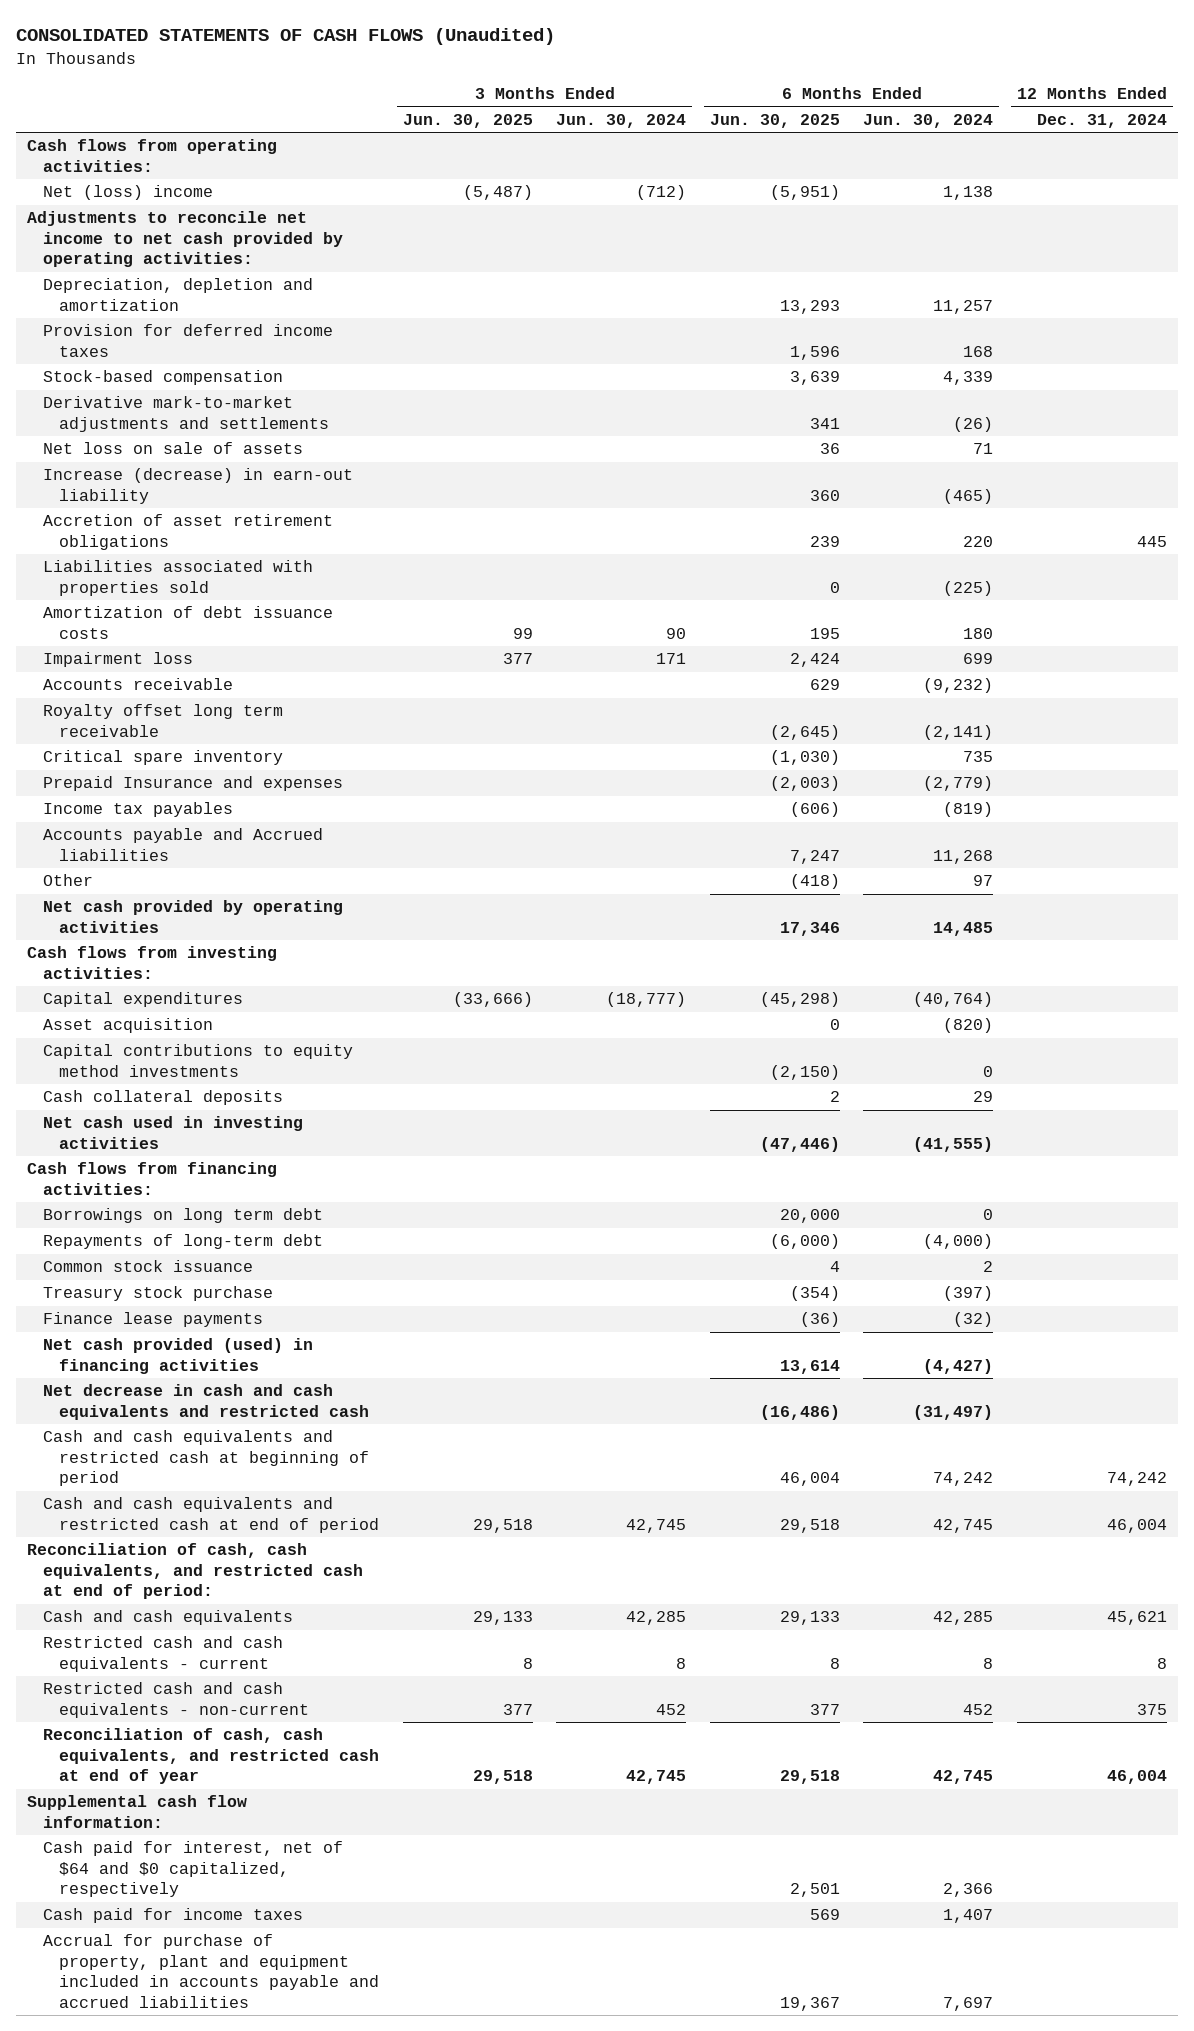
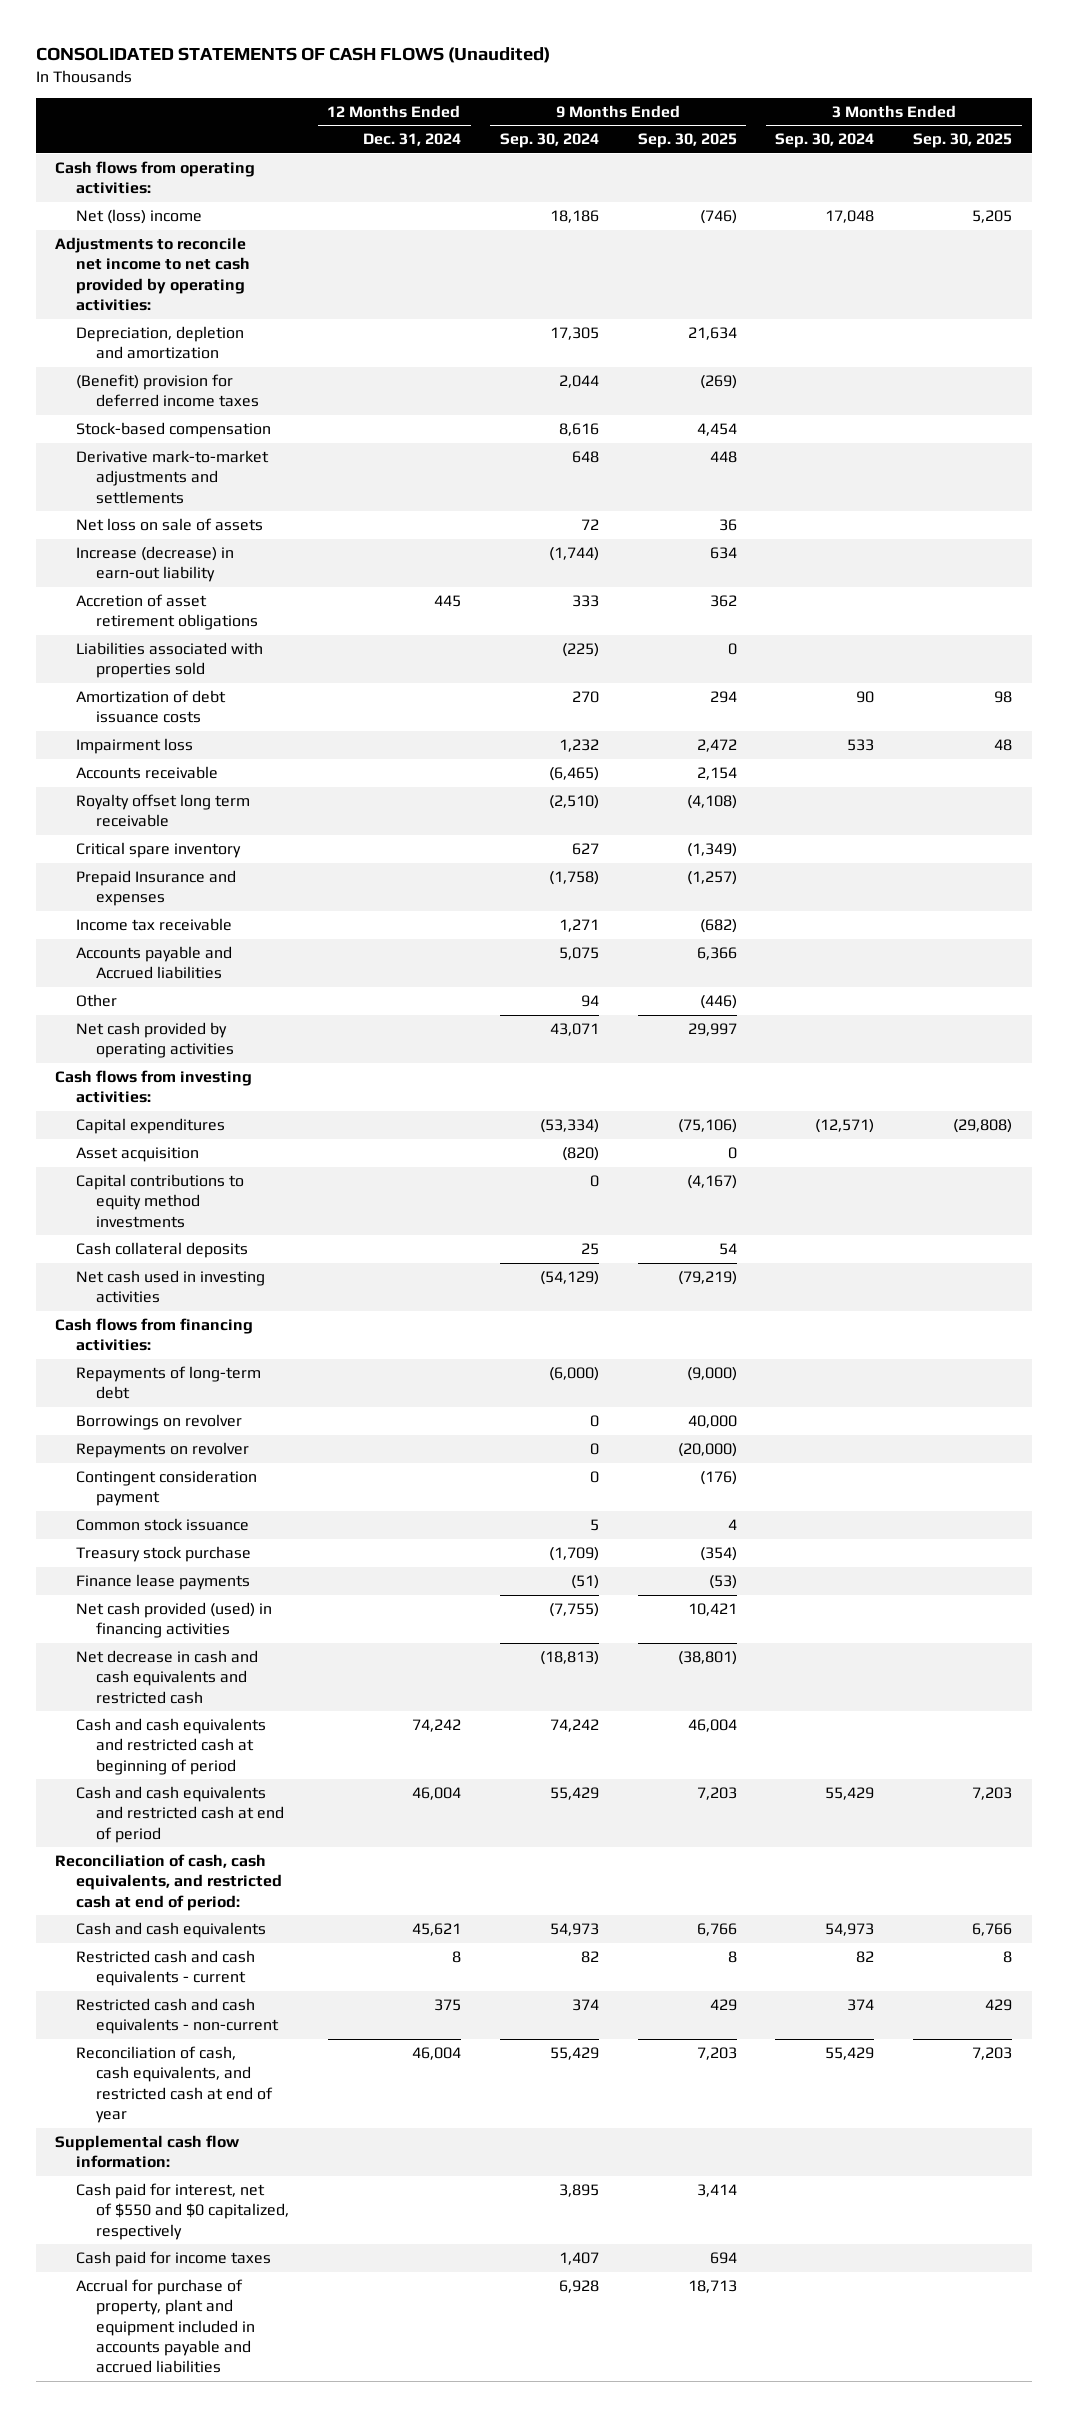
- | 3 Months Ended Jun. 30, 2025 | 3 Months Ended Jun. 30, 2024 | 6 Months Ended Jun. 30, 2025 | 6 Months Ended Jun. 30, 2024 | 12 Months Ended Dec. 31, 2024
+ | 12 Months Ended Dec. 31, 2024 | 9 Months Ended Sep. 30, 2024 | 9 Months Ended Sep. 30, 2025 | 3 Months Ended Sep. 30, 2024 | 3 Months Ended Sep. 30, 2025
- Provision for deferred income taxes | | | 1,596 | 168 |
+ (Benefit) provision for deferred income taxes | | 2,044 | (269) | |
- Income tax payables | | | (606) | (819) |
+ Income tax receivable | | 1,271 | (682) | |
- Borrowings on long term debt | | | 20,000 | 0 |
+ Borrowings on revolver | | 0 | 40,000 | |
+ Repayments on revolver | | 0 | (20,000) | |
+ Contingent consideration payment | | 0 | (176) | |
- Cash paid for interest, net of $64 and $0 capitalized, respectively | | | 2,501 | 2,366 |
+ Cash paid for interest, net of $550 and $0 capitalized, respectively | | 3,895 | 3,414 | |

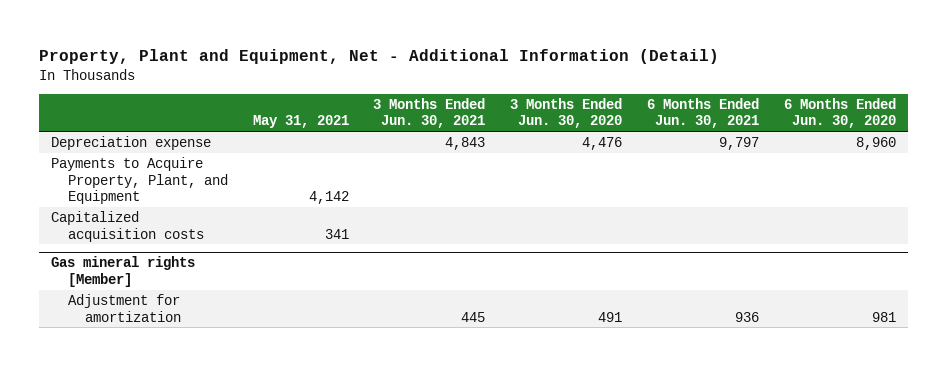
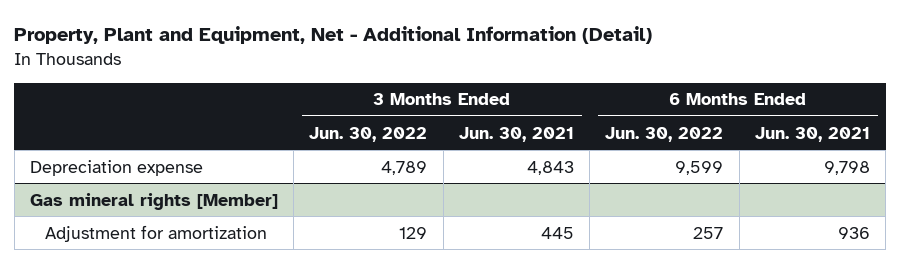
- | May 31, 2021 | 3 Months Ended Jun. 30, 2021 | 3 Months Ended Jun. 30, 2020 | 6 Months Ended Jun. 30, 2021 | 6 Months Ended Jun. 30, 2020
+ | 3 Months Ended Jun. 30, 2022 | 3 Months Ended Jun. 30, 2021 | 6 Months Ended Jun. 30, 2022 | 6 Months Ended Jun. 30, 2021
- Depreciation expense | | 4,843 | 4,476 | 9,797 | 8,960
- Payments to Acquire Property, Plant, and Equipment | 4,142 | | | |
- Capitalized acquisition costs | 341 | | | |
+ Depreciation expense | 4,789 | 4,843 | 9,599 | 9,798

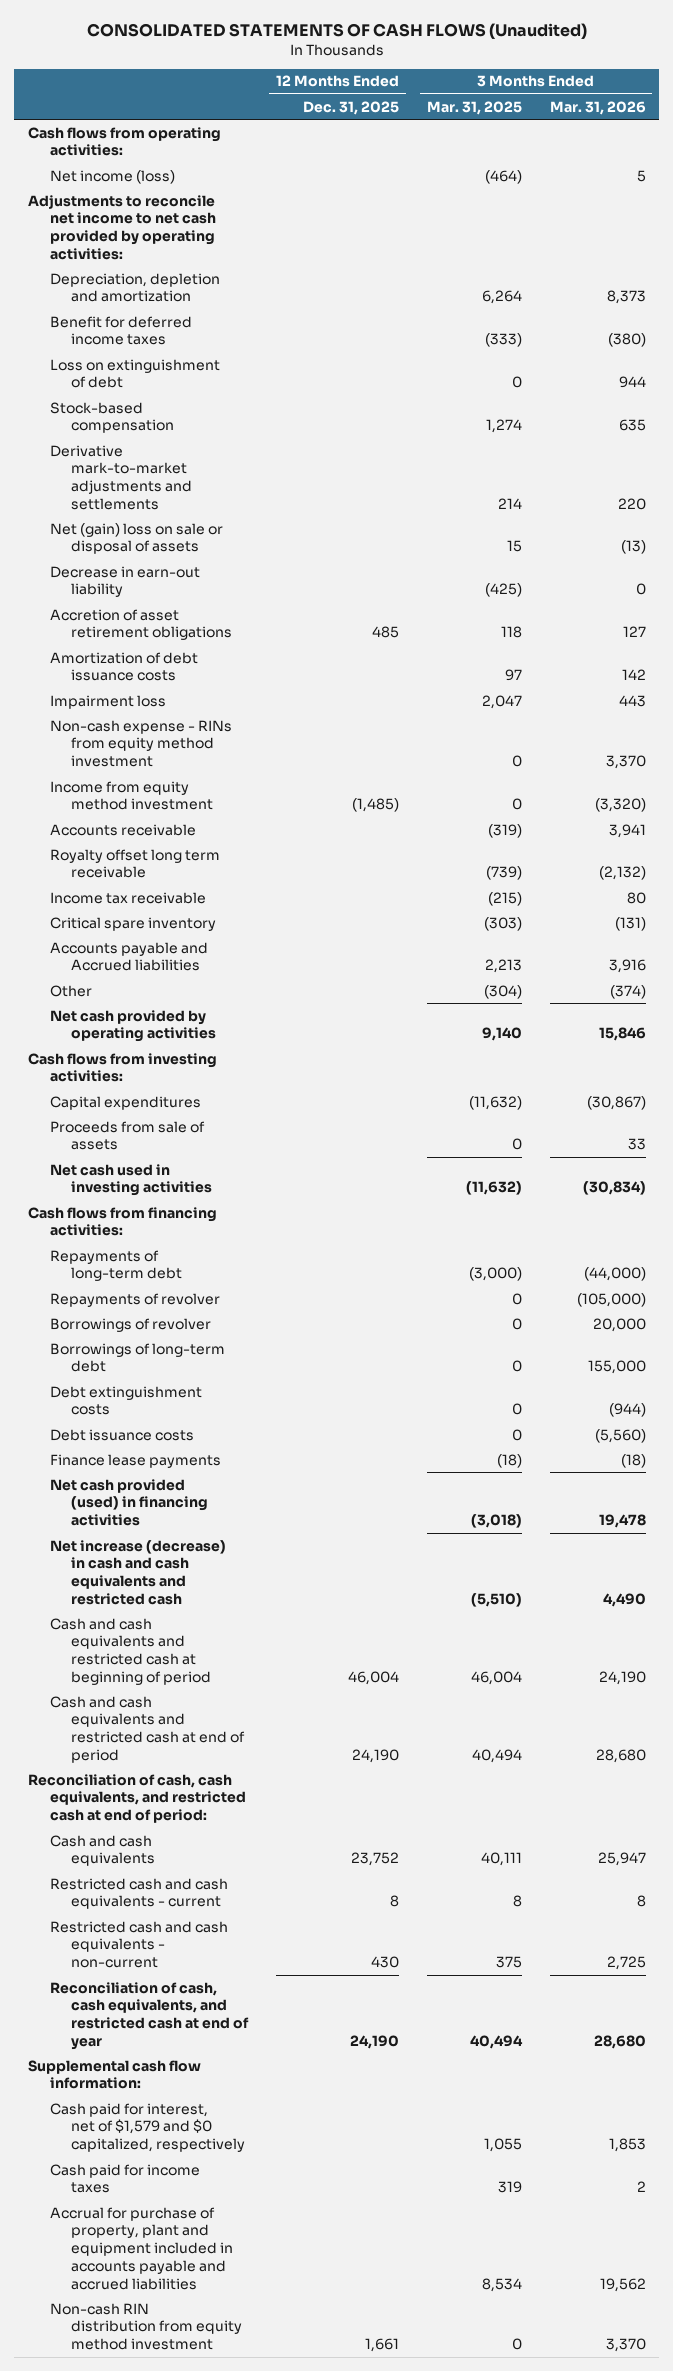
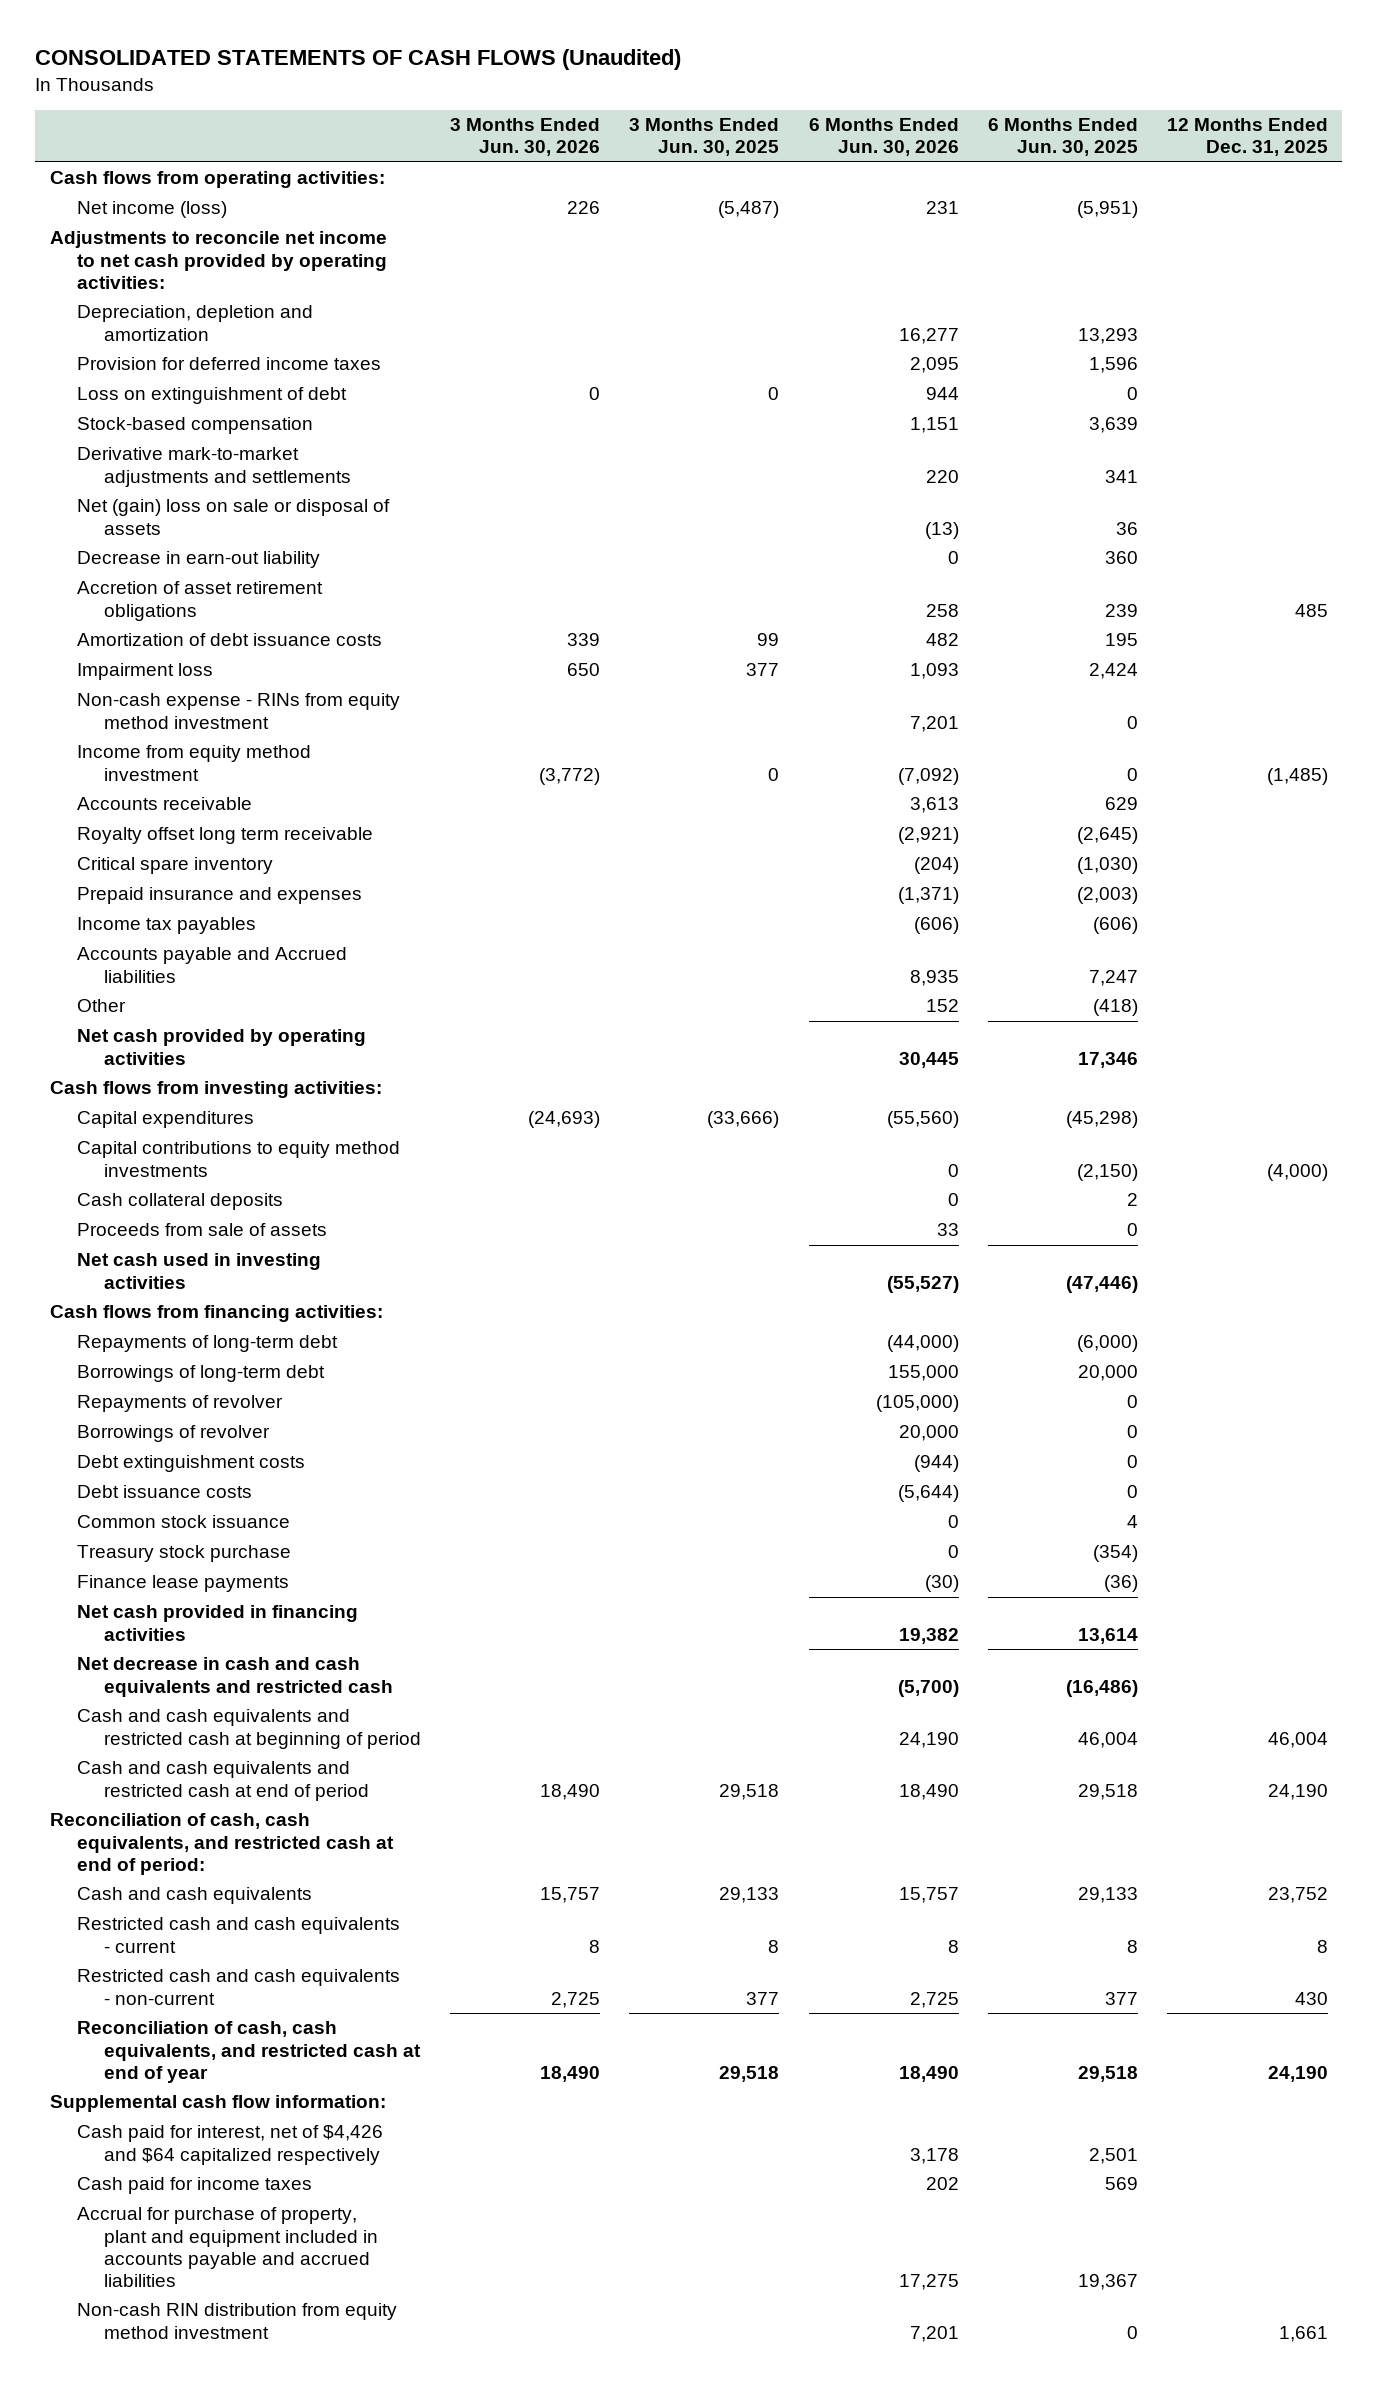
- | 12 Months Ended Dec. 31, 2025 | 3 Months Ended Mar. 31, 2025 | 3 Months Ended Mar. 31, 2026
+ | 3 Months Ended Jun. 30, 2026 | 3 Months Ended Jun. 30, 2025 | 6 Months Ended Jun. 30, 2026 | 6 Months Ended Jun. 30, 2025 | 12 Months Ended Dec. 31, 2025
- Benefit for deferred income taxes | | (333) | (380)
+ Provision for deferred income taxes | | | 2,095 | 1,596 |
- Income tax receivable | | (215) | 80
+ Prepaid insurance and expenses | | | (1,371) | (2,003) |
+ Income tax payables | | | (606) | (606) |
+ Capital contributions to equity method investments | | | 0 | (2,150) | (4,000)
+ Cash collateral deposits | | | 0 | 2 |
moved up: Borrowings of long-term debt | | | 155,000 | 20,000 |
+ Common stock issuance | | | 0 | 4 |
+ Treasury stock purchase | | | 0 | (354) |
- Net cash provided (used) in financing activities | | (3,018) | 19,478
- Net increase (decrease) in cash and cash equivalents and restricted cash | | (5,510) | 4,490
+ Net cash provided in financing activities | | | 19,382 | 13,614 |
+ Net decrease in cash and cash equivalents and restricted cash | | | (5,700) | (16,486) |
- Cash paid for interest, net of $1,579 and $0 capitalized, respectively | | 1,055 | 1,853
+ Cash paid for interest, net of $4,426 and $64 capitalized respectively | | | 3,178 | 2,501 |

